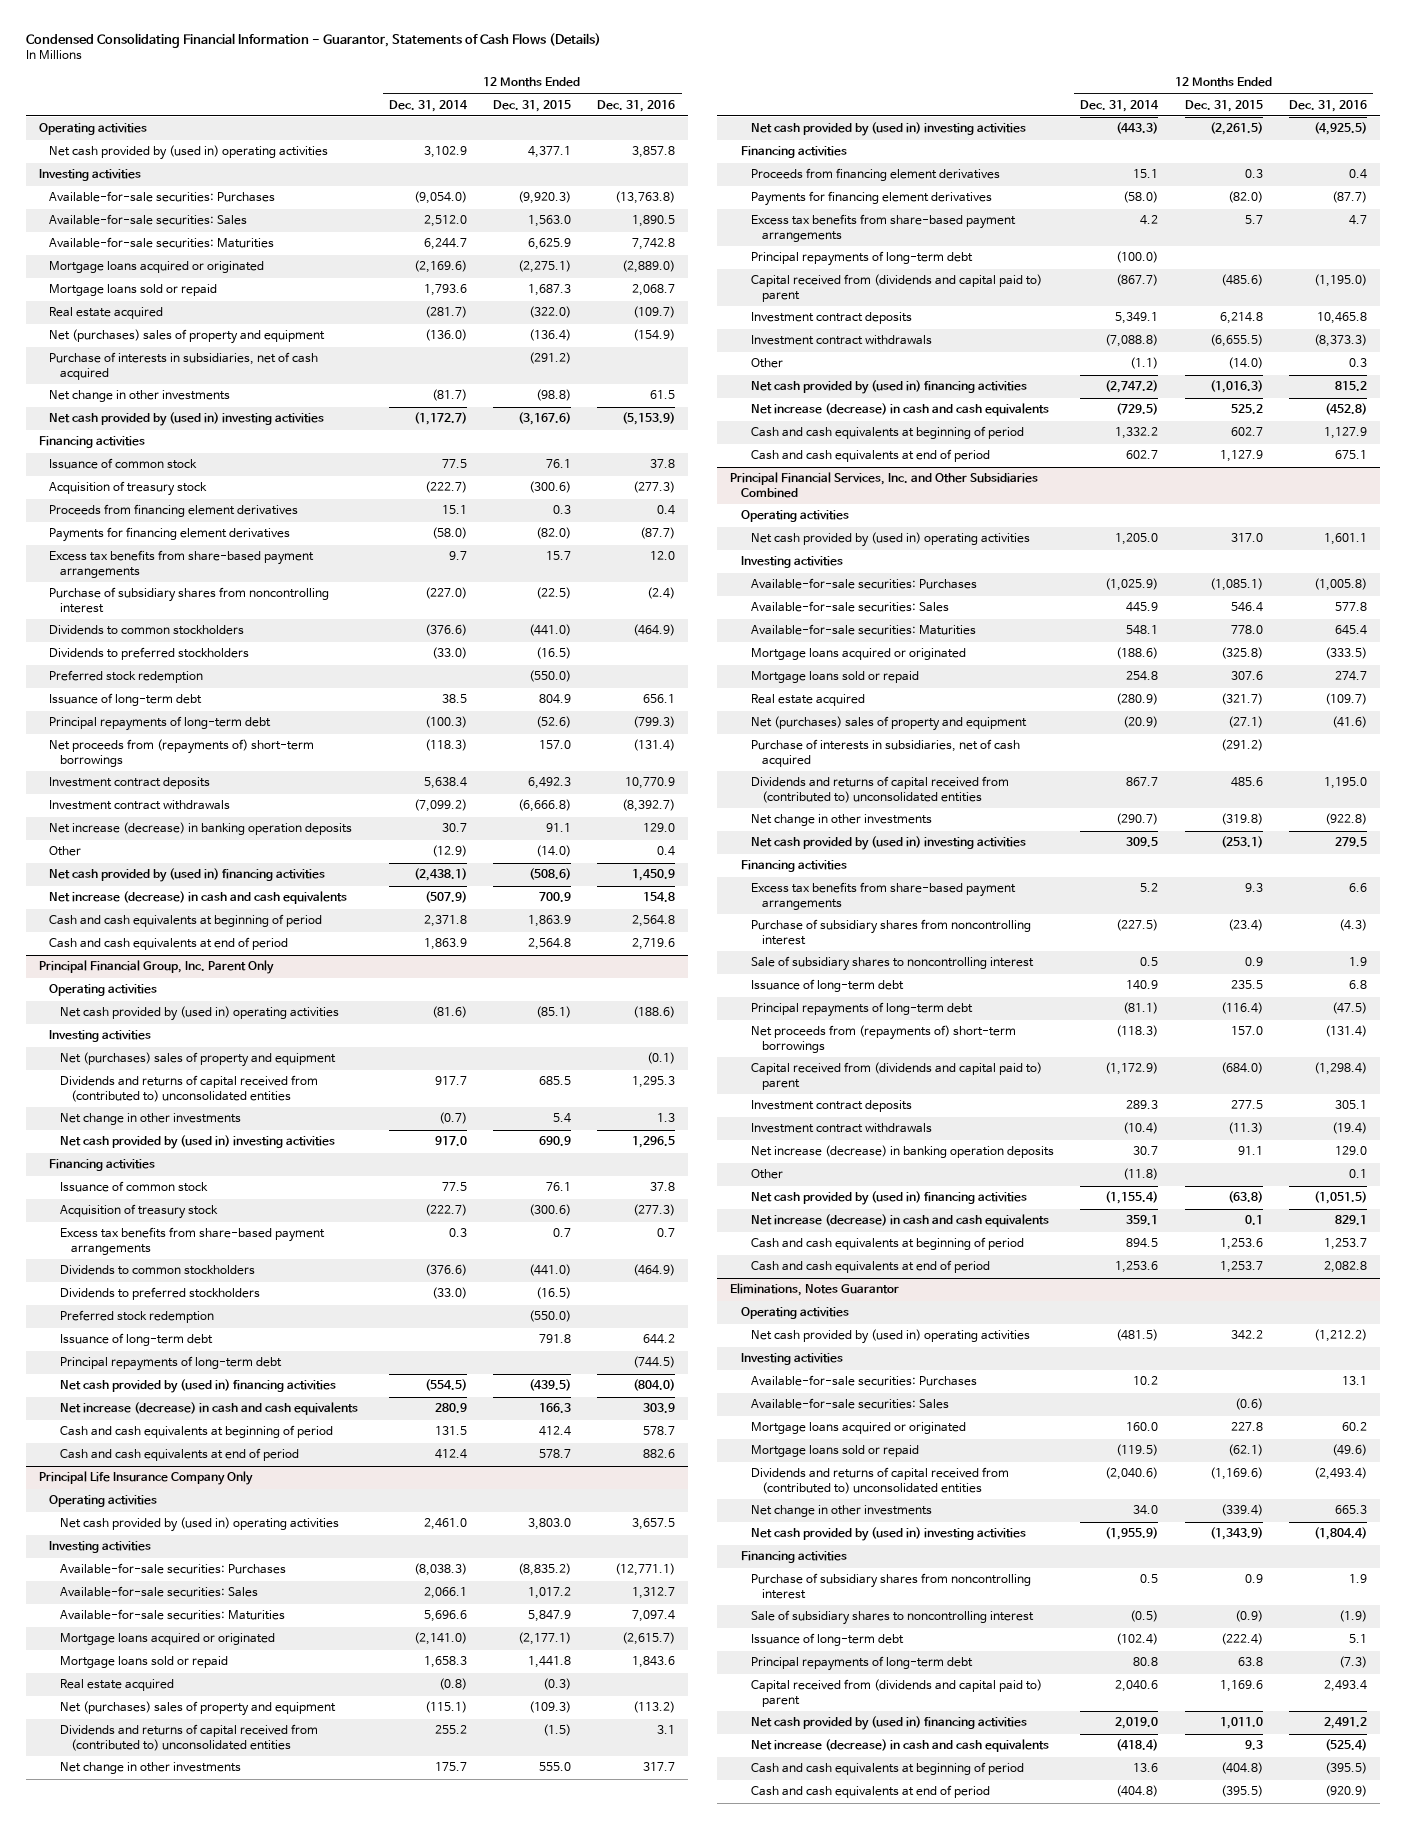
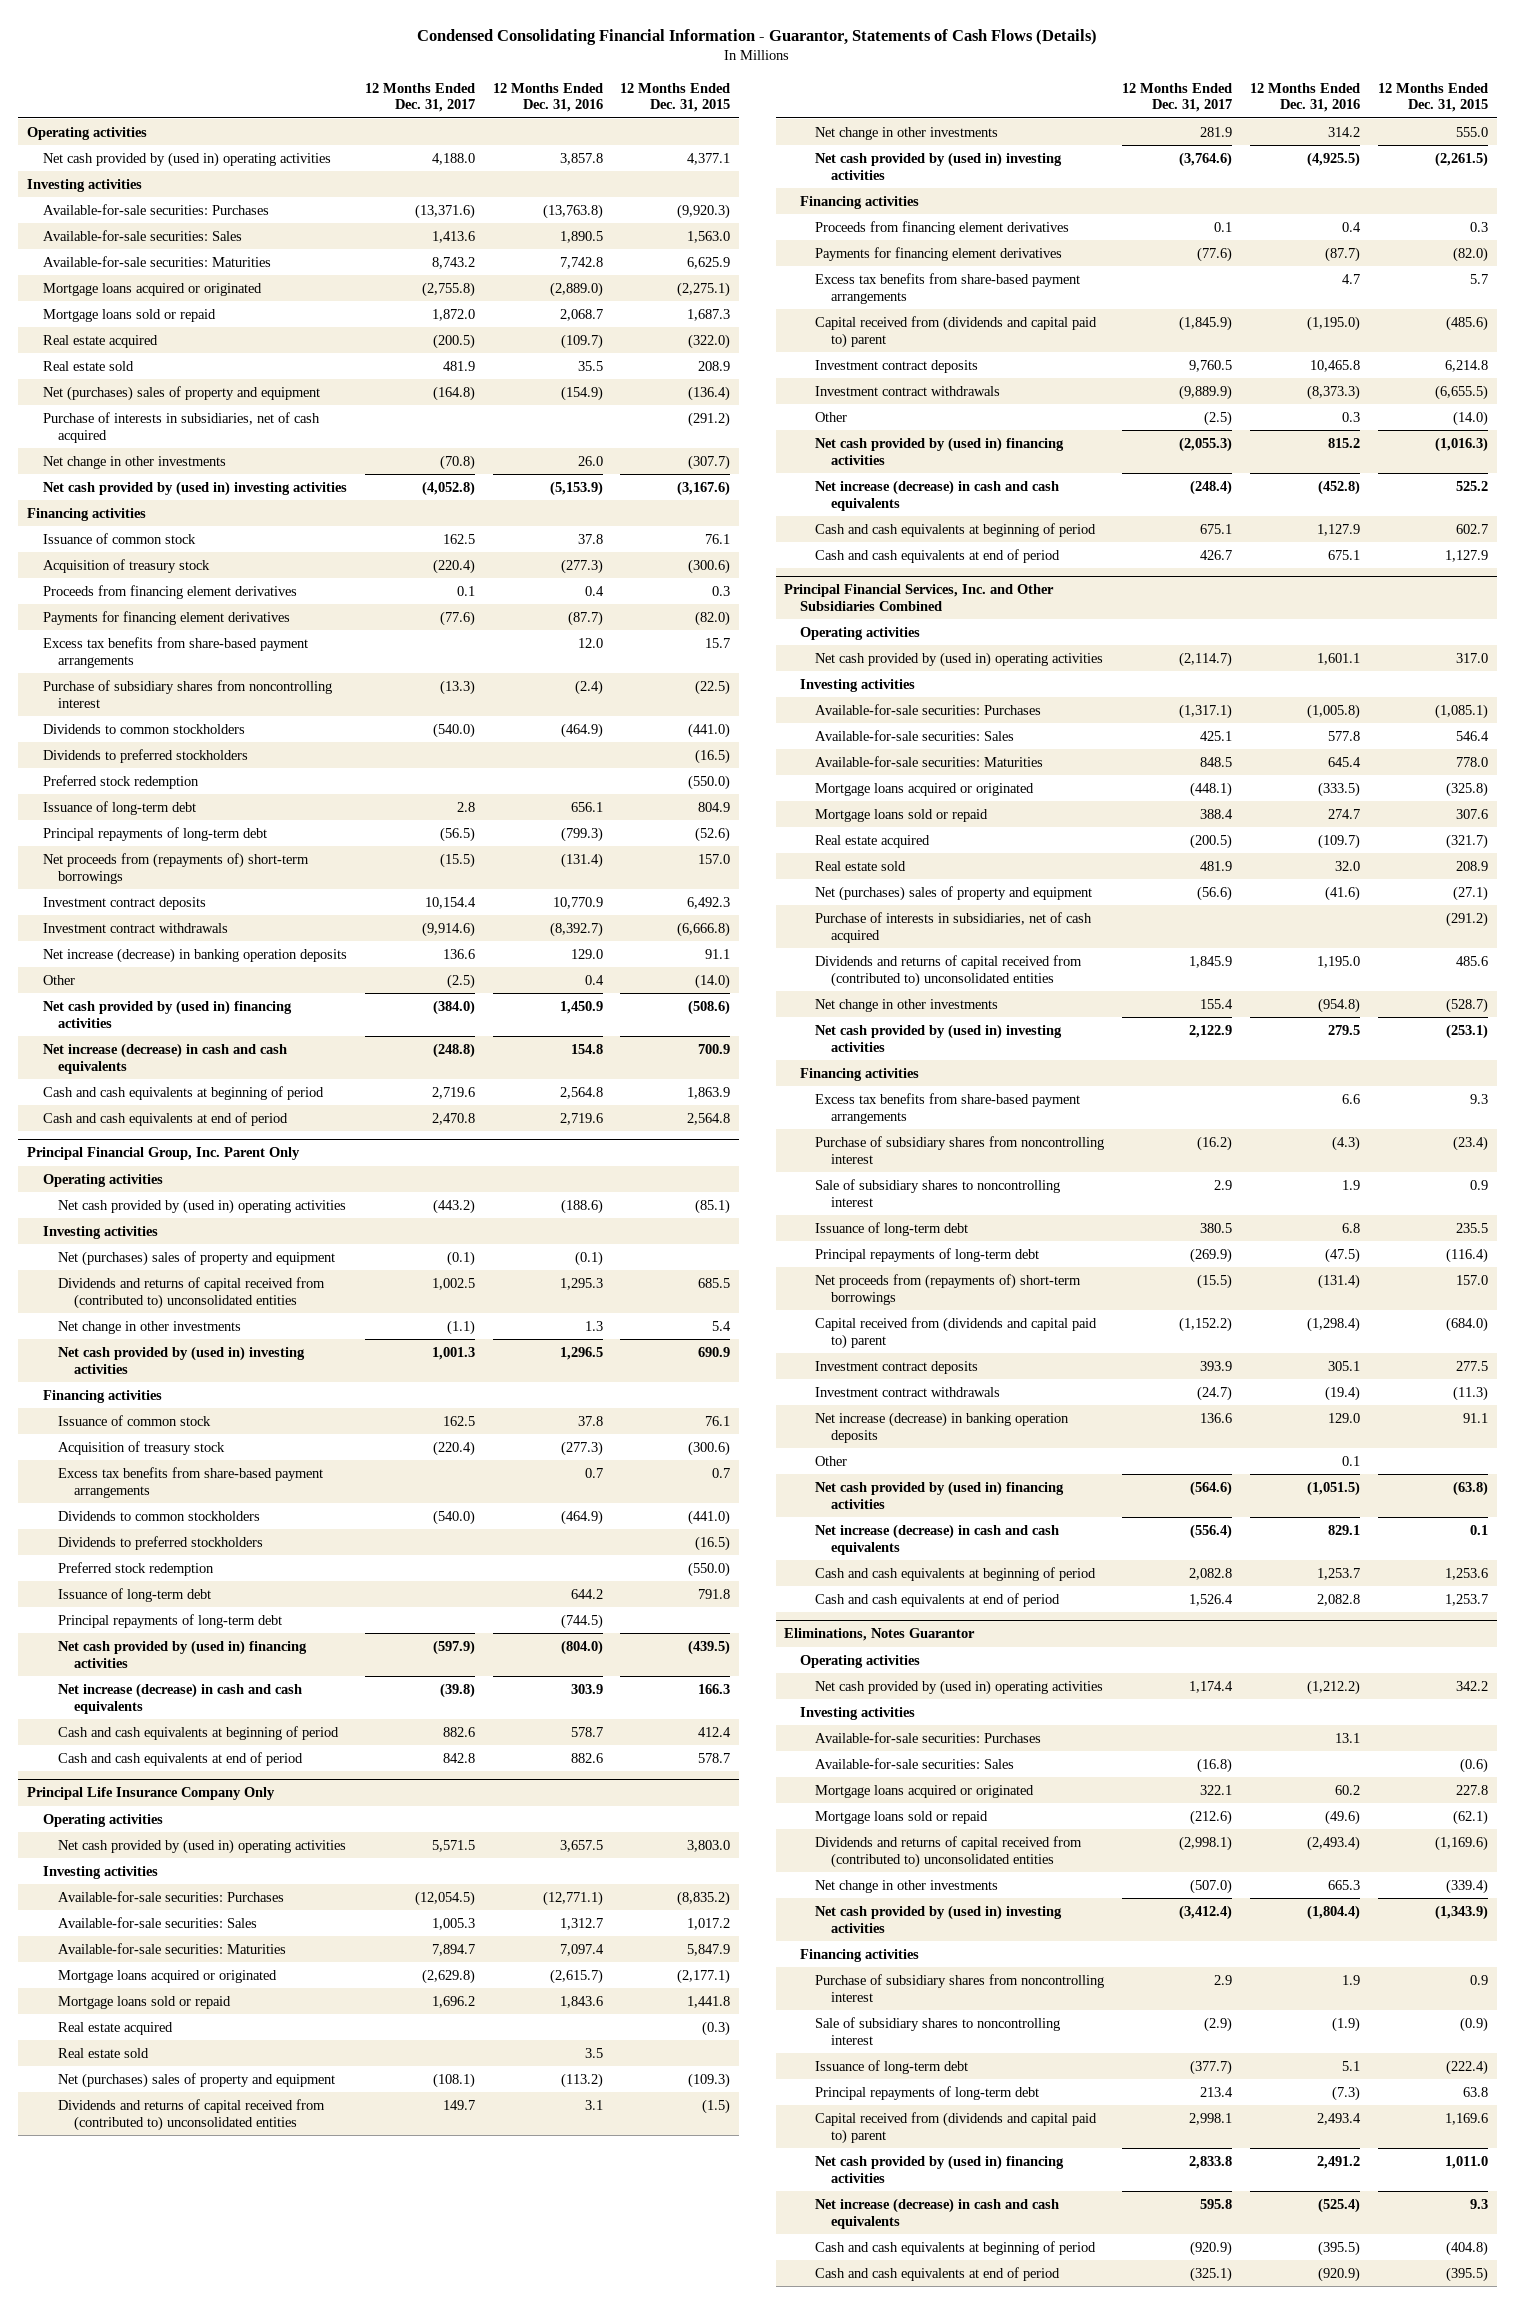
- | 12 Months Ended Dec. 31, 2014 | 12 Months Ended Dec. 31, 2015 | 12 Months Ended Dec. 31, 2016
+ | 12 Months Ended Dec. 31, 2017 | 12 Months Ended Dec. 31, 2016 | 12 Months Ended Dec. 31, 2015
+ Real estate sold | 481.9 | 35.5 | 208.9
- Net change in other investments | (81.7) | (98.8) | 61.5
+ Net change in other investments | (70.8) | 26.0 | (307.7)
@ Principal Life Insurance Company Only
+ Real estate sold | | 3.5 |
- Net change in other investments | 175.7 | 555.0 | 317.7
+ Net change in other investments | 281.9 | 314.2 | 555.0
- Principal repayments of long-term debt | (100.0) | |
@ Principal Financial Services, Inc. and Other Subsidiaries Combined
+ Real estate sold | 481.9 | 32.0 | 208.9
- Net change in other investments | (290.7) | (319.8) | (922.8)
+ Net change in other investments | 155.4 | (954.8) | (528.7)

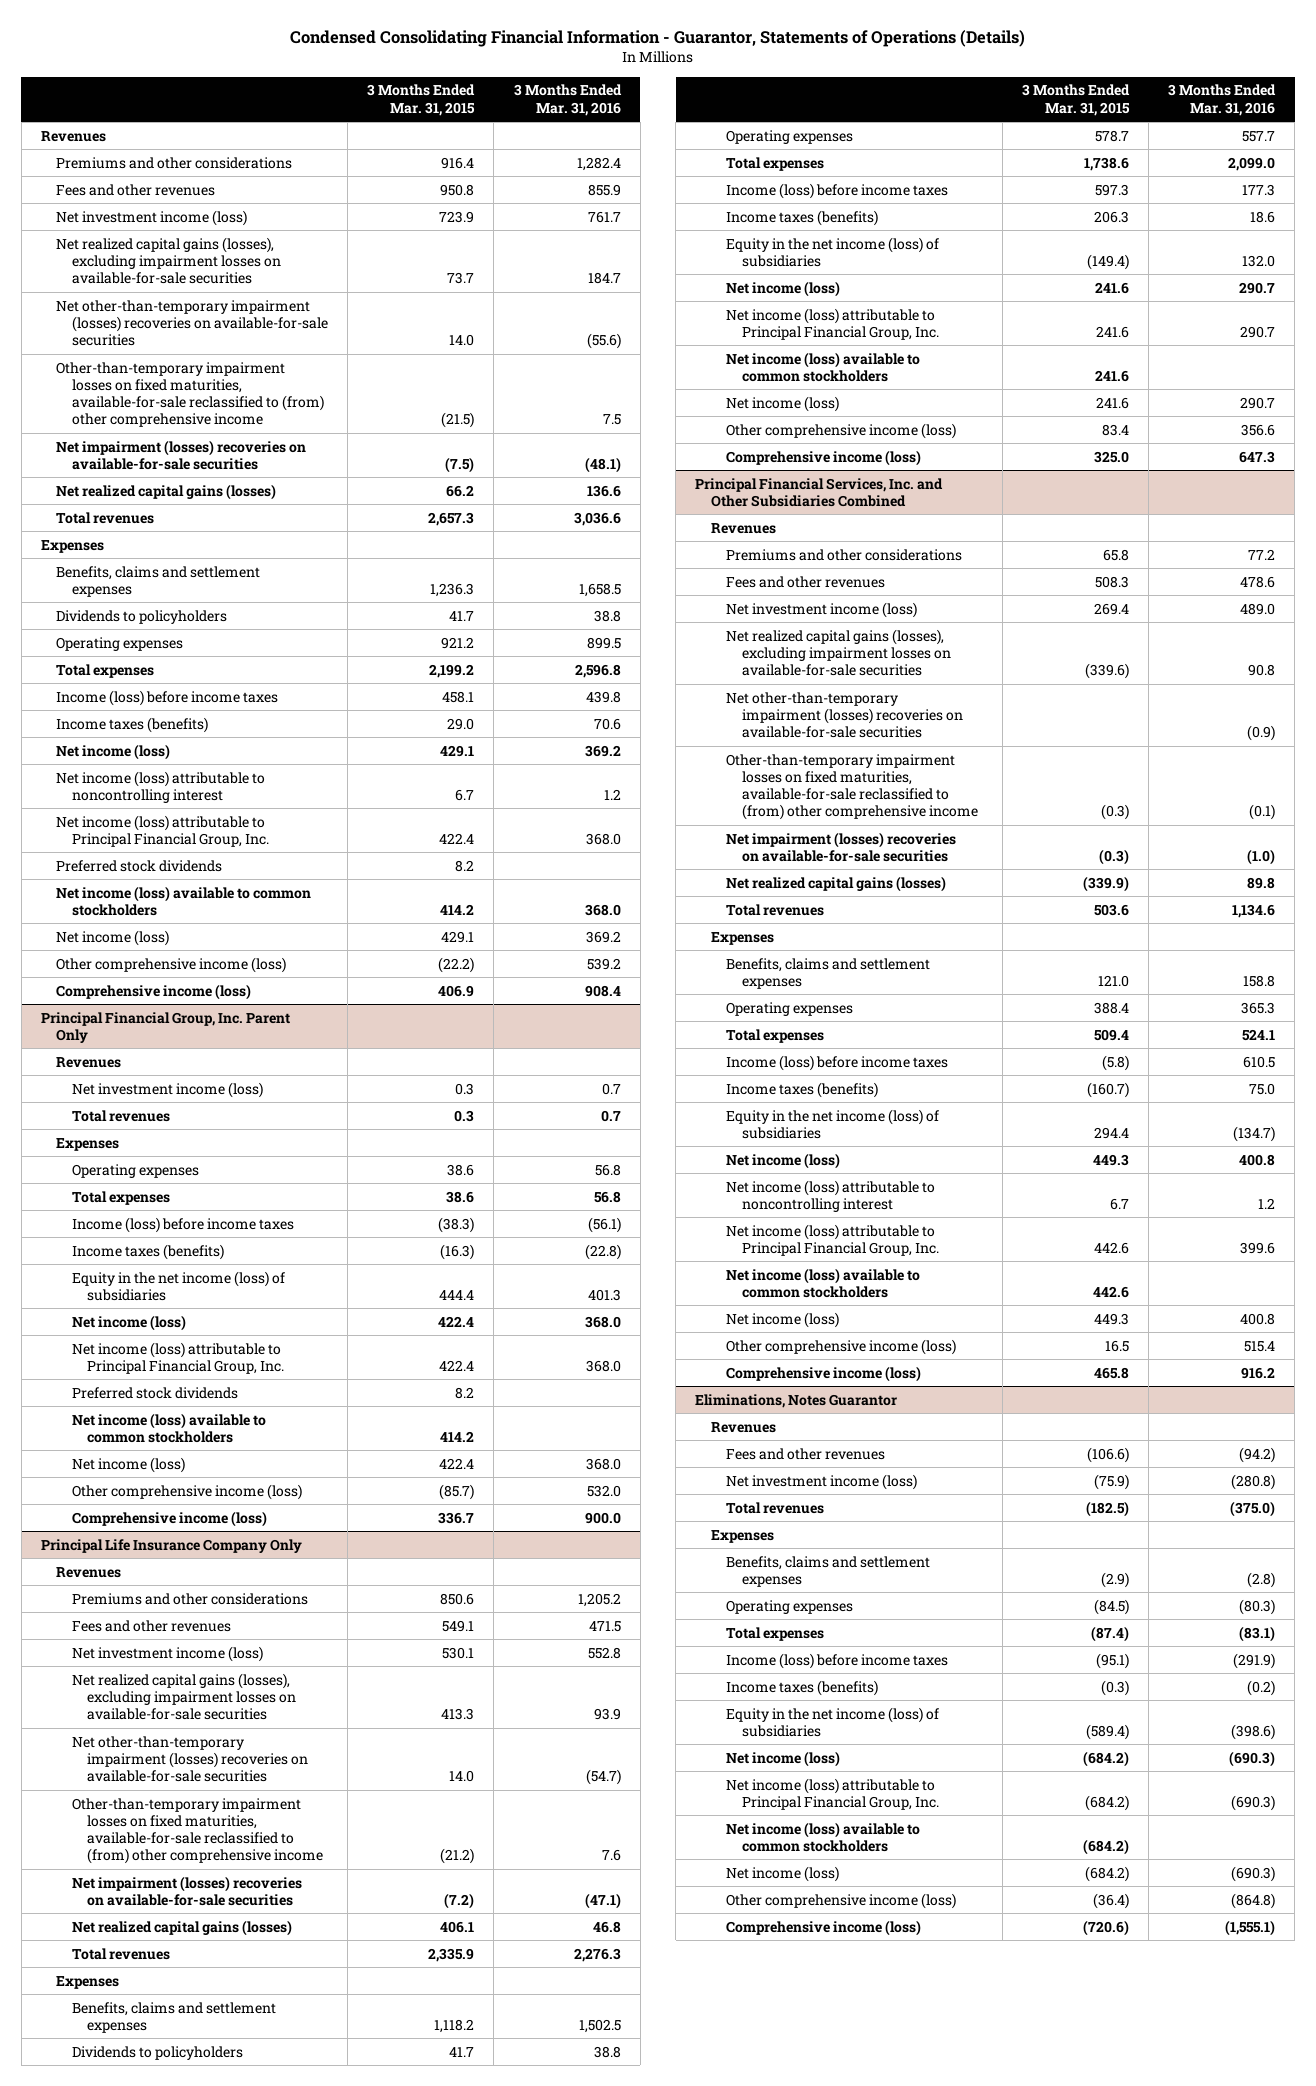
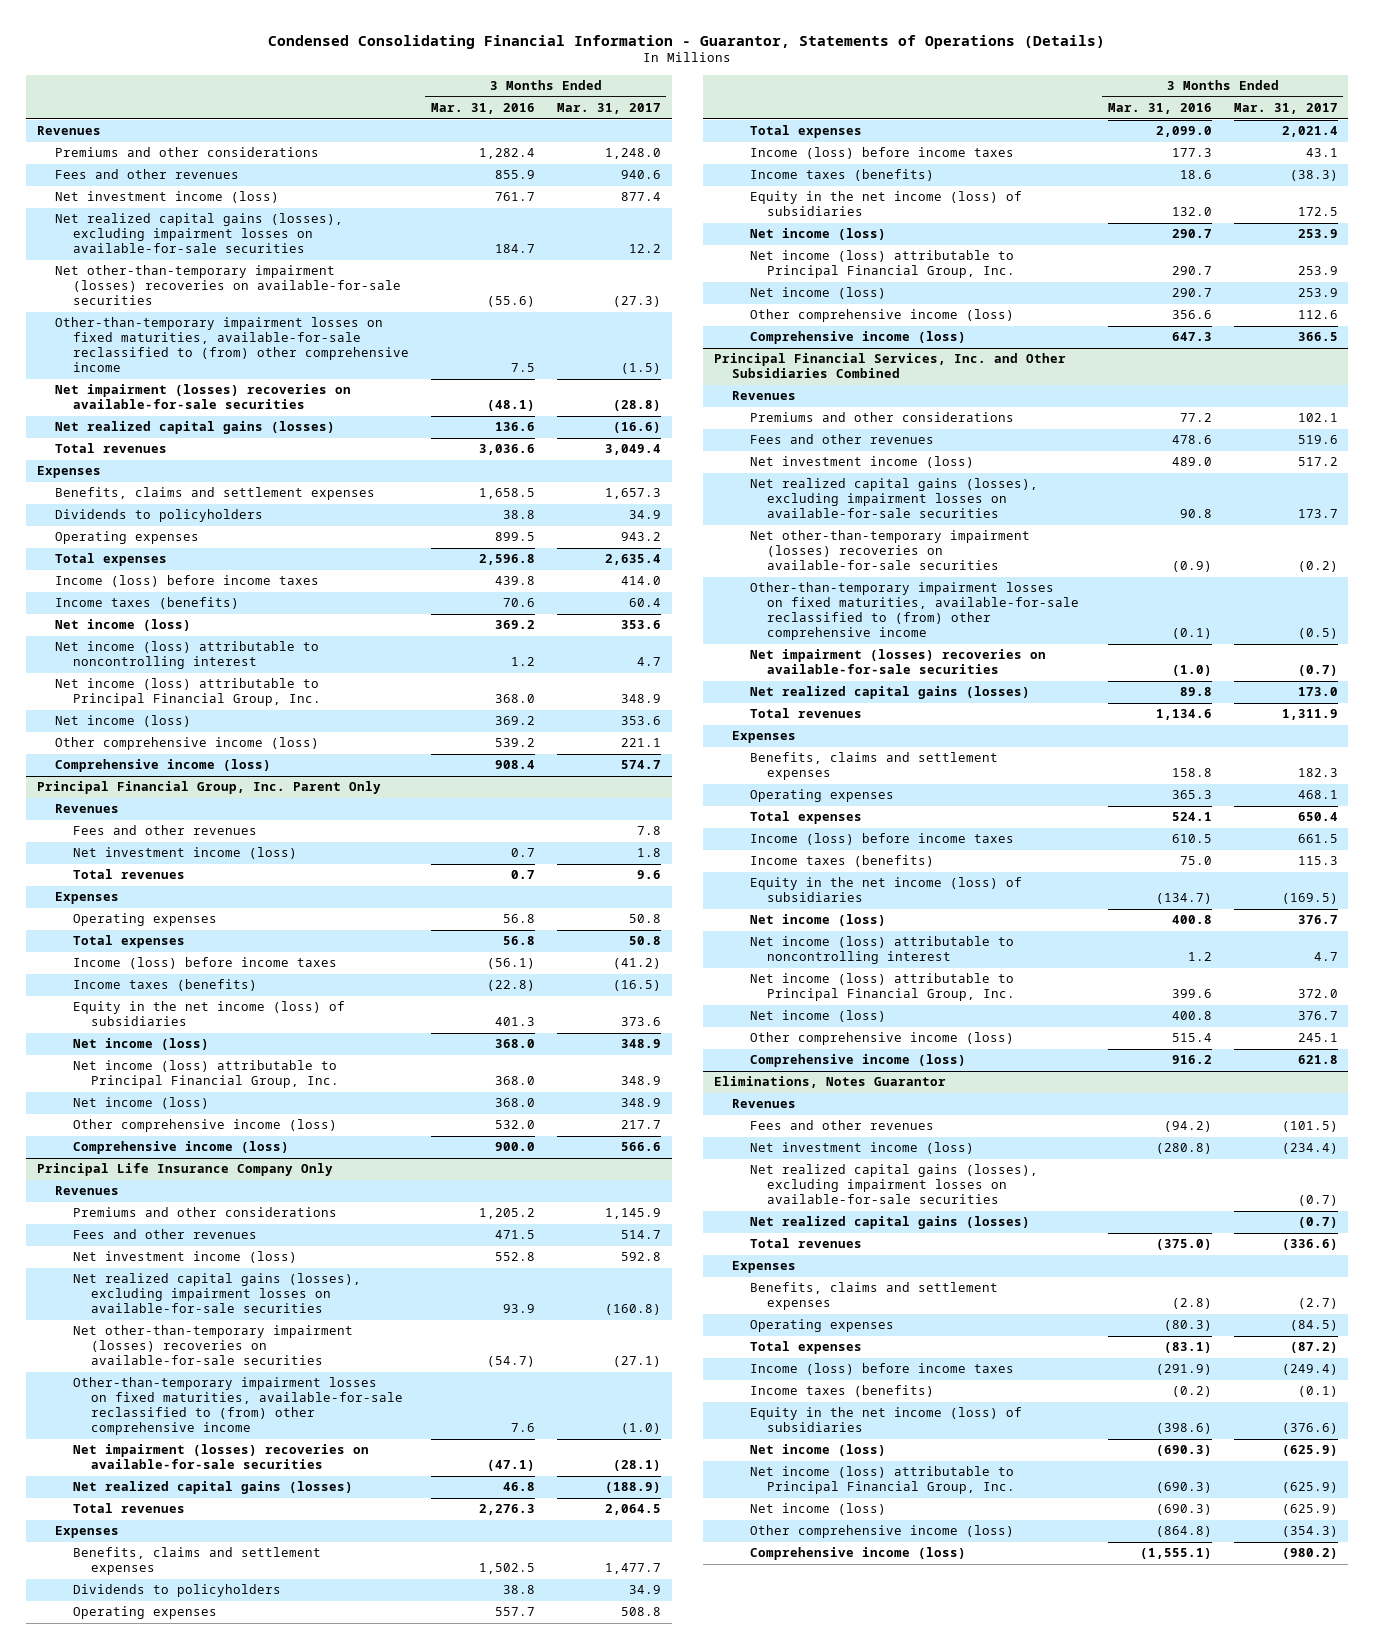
- | 3 Months Ended Mar. 31, 2015 | 3 Months Ended Mar. 31, 2016
+ | 3 Months Ended Mar. 31, 2016 | 3 Months Ended Mar. 31, 2017
- Preferred stock dividends | 8.2 |
- Net income (loss) available to common stockholders | 414.2 | 368.0
@ Principal Financial Group, Inc. Parent Only
+ Fees and other revenues | | 7.8
- Preferred stock dividends | 8.2 |
- Net income (loss) available to common stockholders | 414.2 |
@ Principal Life Insurance Company Only
- Net income (loss) available to common stockholders | 241.6 |
@ Principal Financial Services, Inc. and Other Subsidiaries Combined
- Net income (loss) available to common stockholders | 442.6 |
@ Eliminations, Notes Guarantor
+ Net realized capital gains (losses), excluding impairment losses on available-for-sale securities | | (0.7)
+ Net realized capital gains (losses) | | (0.7)
- Net income (loss) available to common stockholders | (684.2) |

